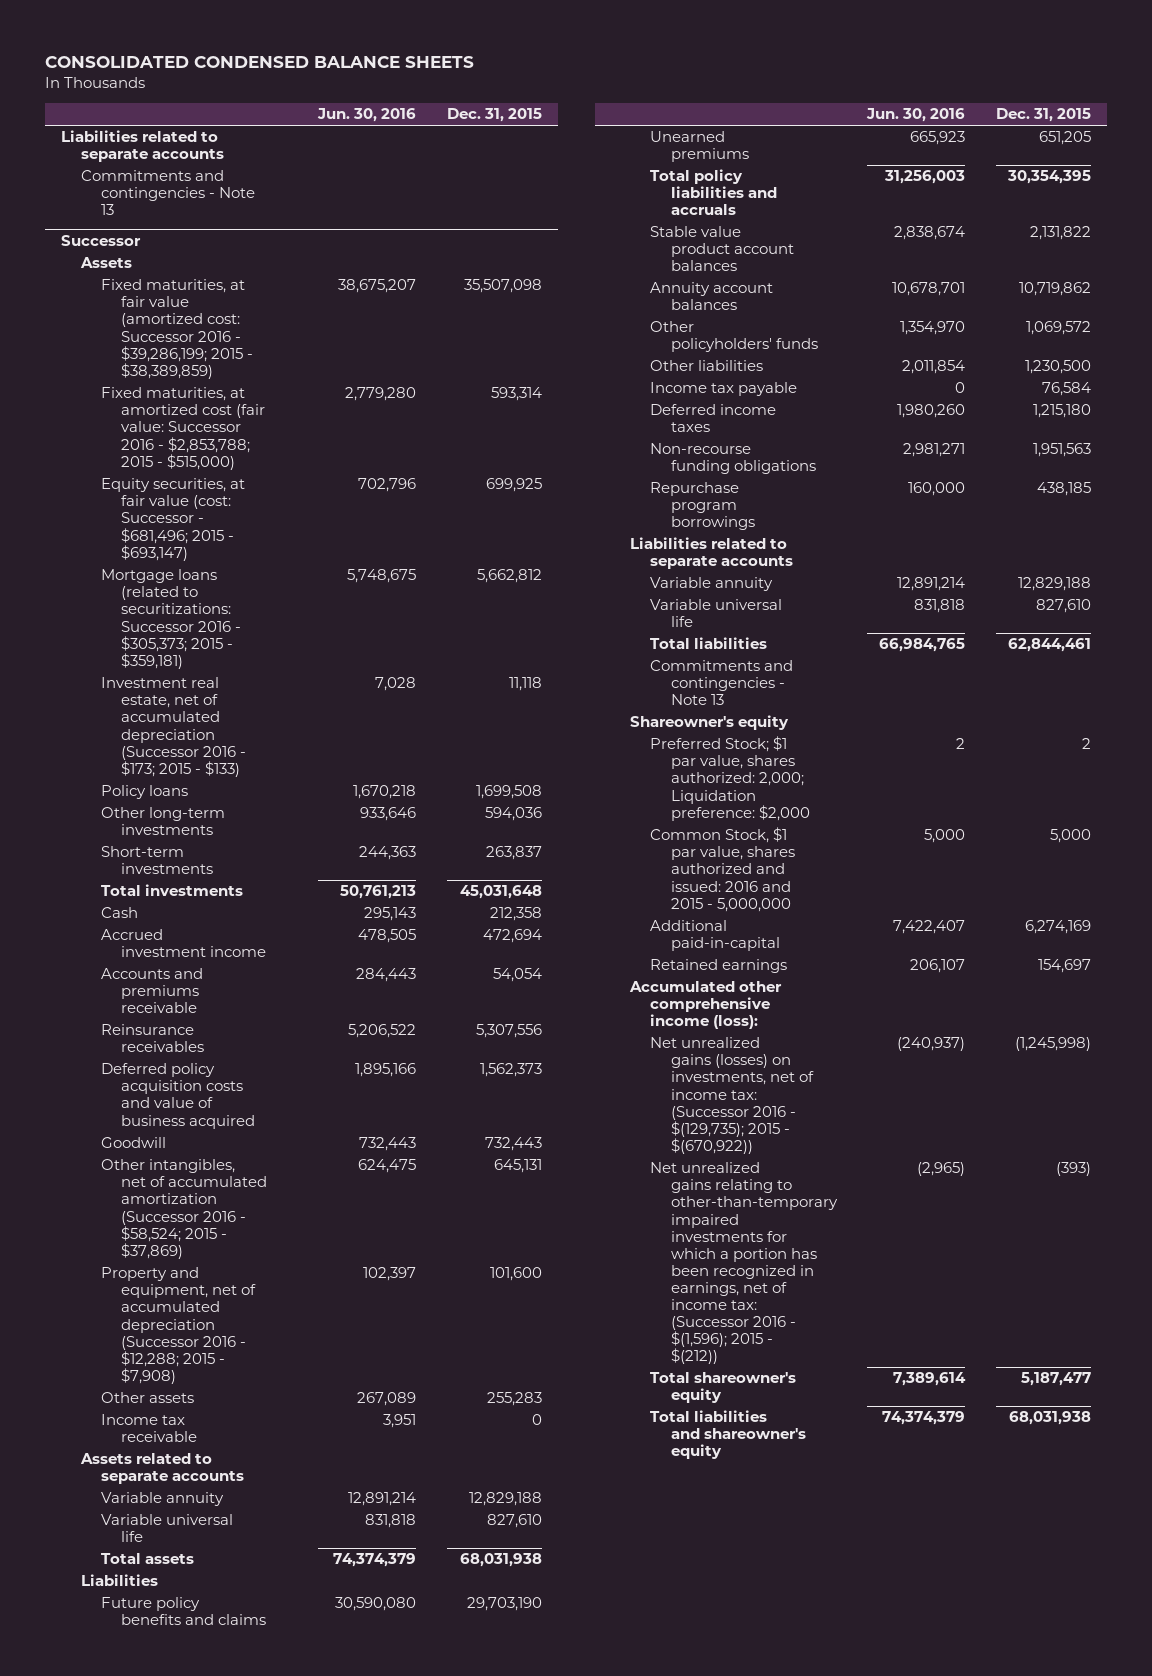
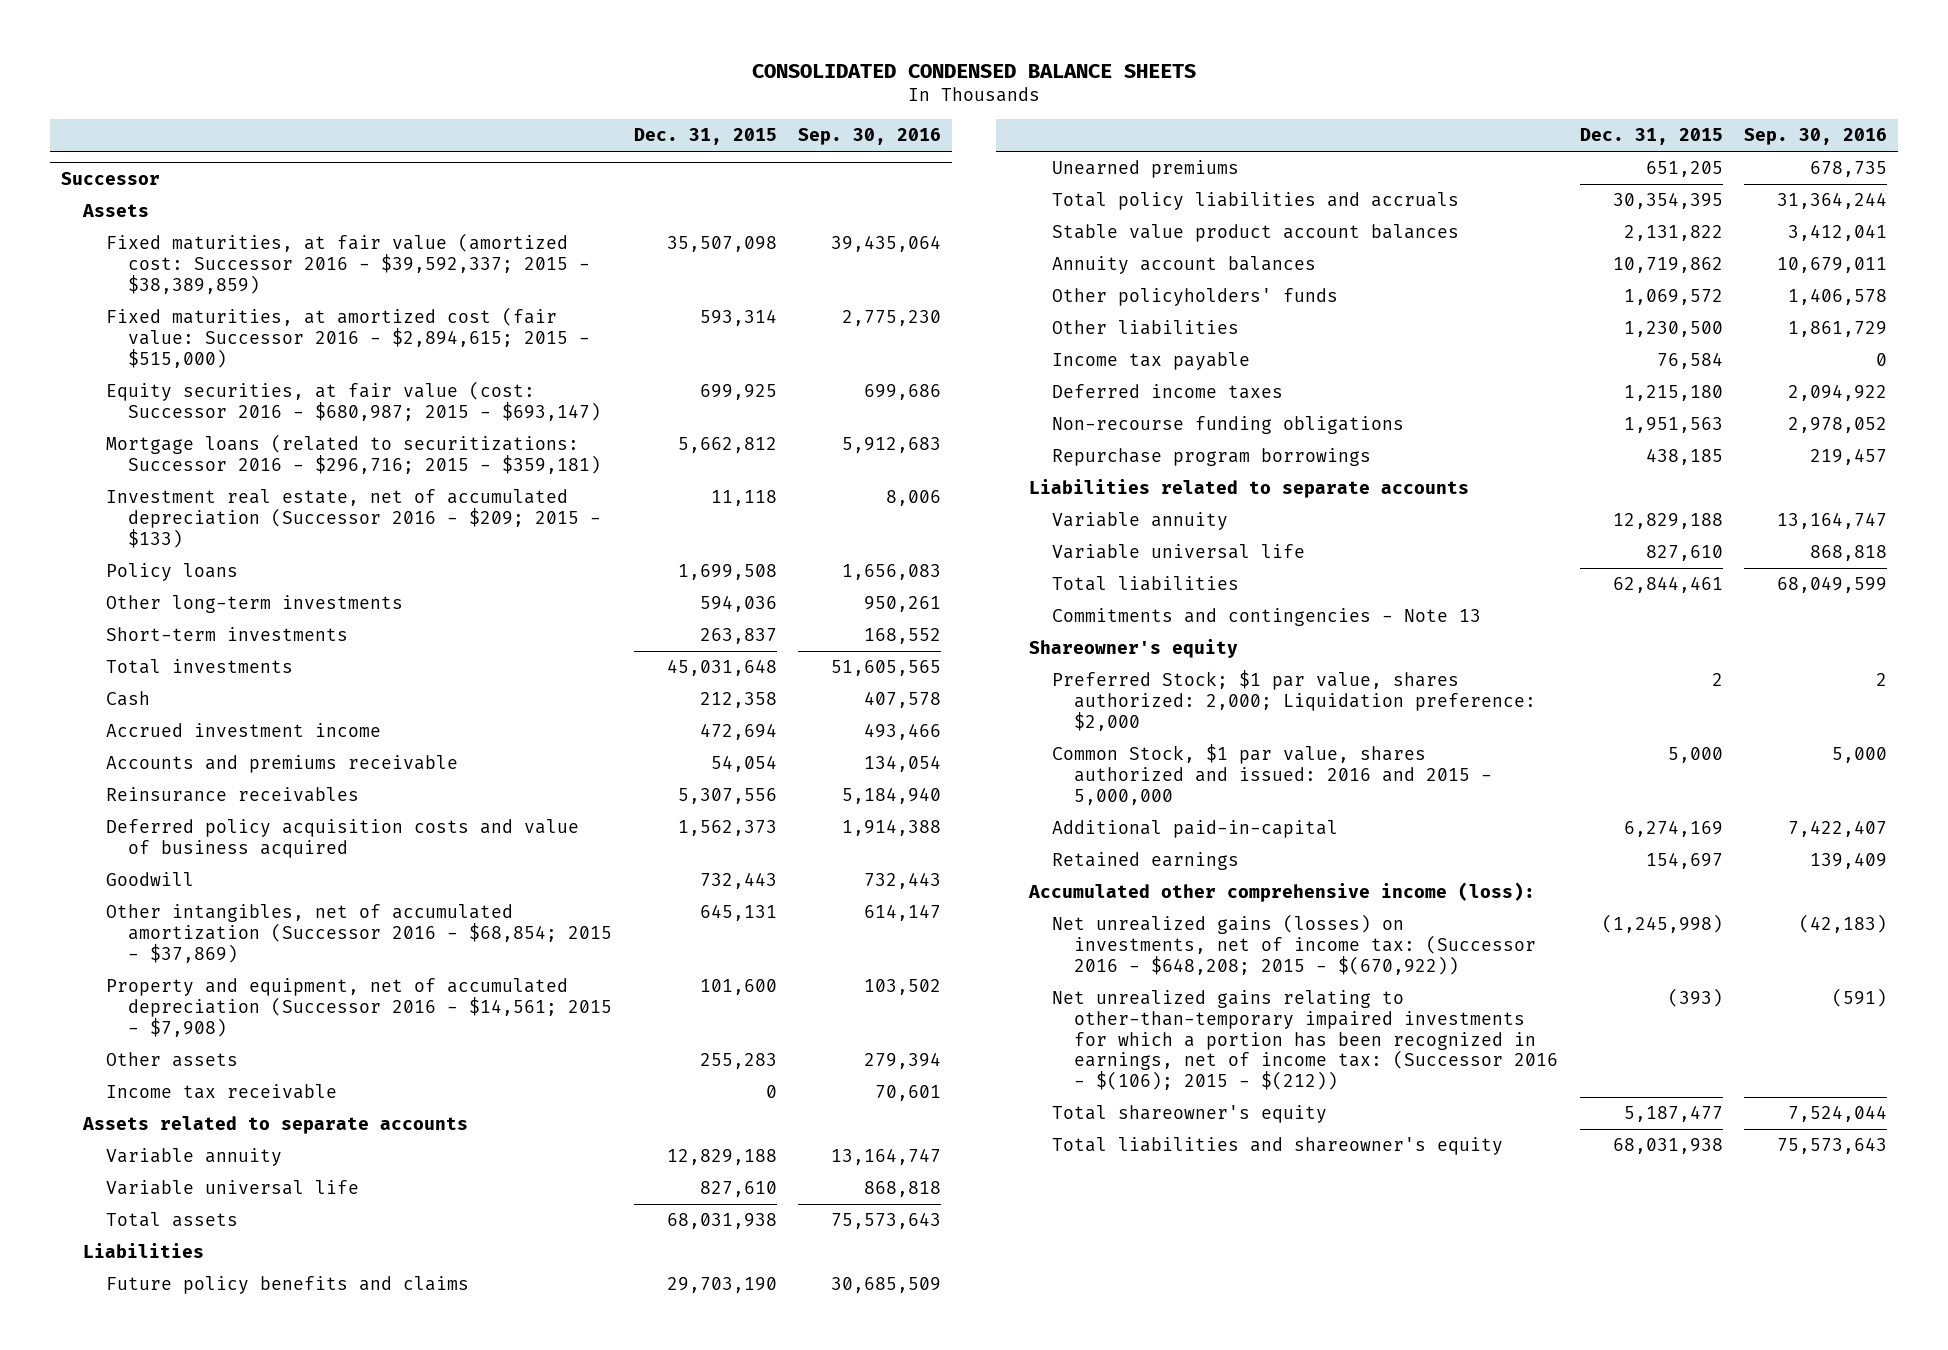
- | Jun. 30, 2016 | Dec. 31, 2015
+ | Dec. 31, 2015 | Sep. 30, 2016
- Liabilities related to separate accounts
- Commitments and contingencies - Note 13
@ Successor
- Fixed maturities, at fair value (amortized cost: Successor 2016 - $39,286,199; 2015 - $38,389,859) | 38,675,207 | 35,507,098
- Fixed maturities, at amortized cost (fair value: Successor 2016 - $2,853,788; 2015 - $515,000) | 2,779,280 | 593,314
- Equity securities, at fair value (cost: Successor - $681,496; 2015 - $693,147) | 702,796 | 699,925
- Mortgage loans (related to securitizations: Successor 2016 - $305,373; 2015 - $359,181) | 5,748,675 | 5,662,812
- Investment real estate, net of accumulated depreciation (Successor 2016 - $173; 2015 - $133) | 7,028 | 11,118
+ Fixed maturities, at fair value (amortized cost: Successor 2016 - $39,592,337; 2015 - $38,389,859) | 35,507,098 | 39,435,064
+ Fixed maturities, at amortized cost (fair value: Successor 2016 - $2,894,615; 2015 - $515,000) | 593,314 | 2,775,230
+ Equity securities, at fair value (cost: Successor 2016 - $680,987; 2015 - $693,147) | 699,925 | 699,686
+ Mortgage loans (related to securitizations: Successor 2016 - $296,716; 2015 - $359,181) | 5,662,812 | 5,912,683
+ Investment real estate, net of accumulated depreciation (Successor 2016 - $209; 2015 - $133) | 11,118 | 8,006
- Other intangibles, net of accumulated amortization (Successor 2016 - $58,524; 2015 - $37,869) | 624,475 | 645,131
- Property and equipment, net of accumulated depreciation (Successor 2016 - $12,288; 2015 - $7,908) | 102,397 | 101,600
+ Other intangibles, net of accumulated amortization (Successor 2016 - $68,854; 2015 - $37,869) | 645,131 | 614,147
+ Property and equipment, net of accumulated depreciation (Successor 2016 - $14,561; 2015 - $7,908) | 101,600 | 103,502
- Net unrealized gains (losses) on investments, net of income tax: (Successor 2016 - $(129,735); 2015 - $(670,922)) | (240,937) | (1,245,998)
- Net unrealized gains relating to other-than-temporary impaired investments for which a portion has been recognized in earnings, net of income tax: (Successor 2016 - $(1,596); 2015 - $(212)) | (2,965) | (393)
+ Net unrealized gains (losses) on investments, net of income tax: (Successor 2016 - $648,208; 2015 - $(670,922)) | (1,245,998) | (42,183)
+ Net unrealized gains relating to other-than-temporary impaired investments for which a portion has been recognized in earnings, net of income tax: (Successor 2016 - $(106); 2015 - $(212)) | (393) | (591)

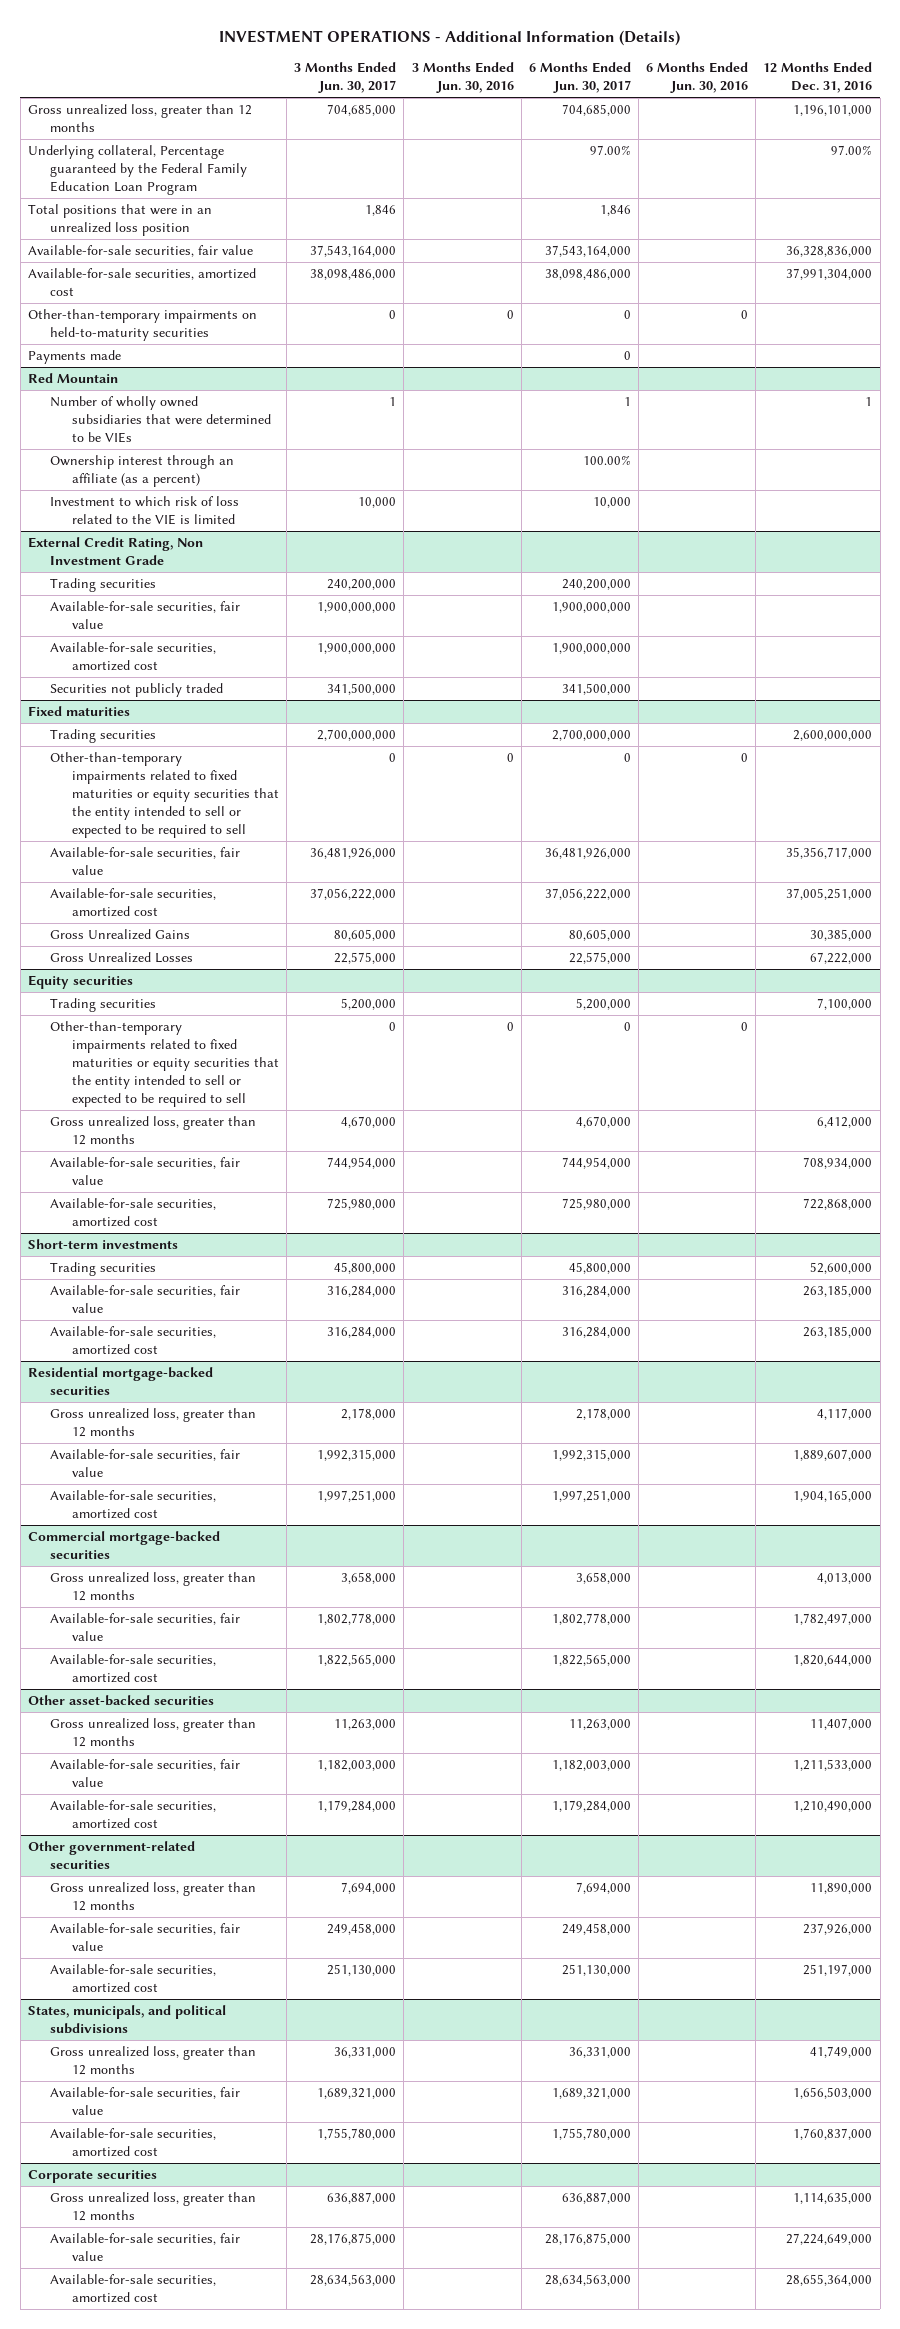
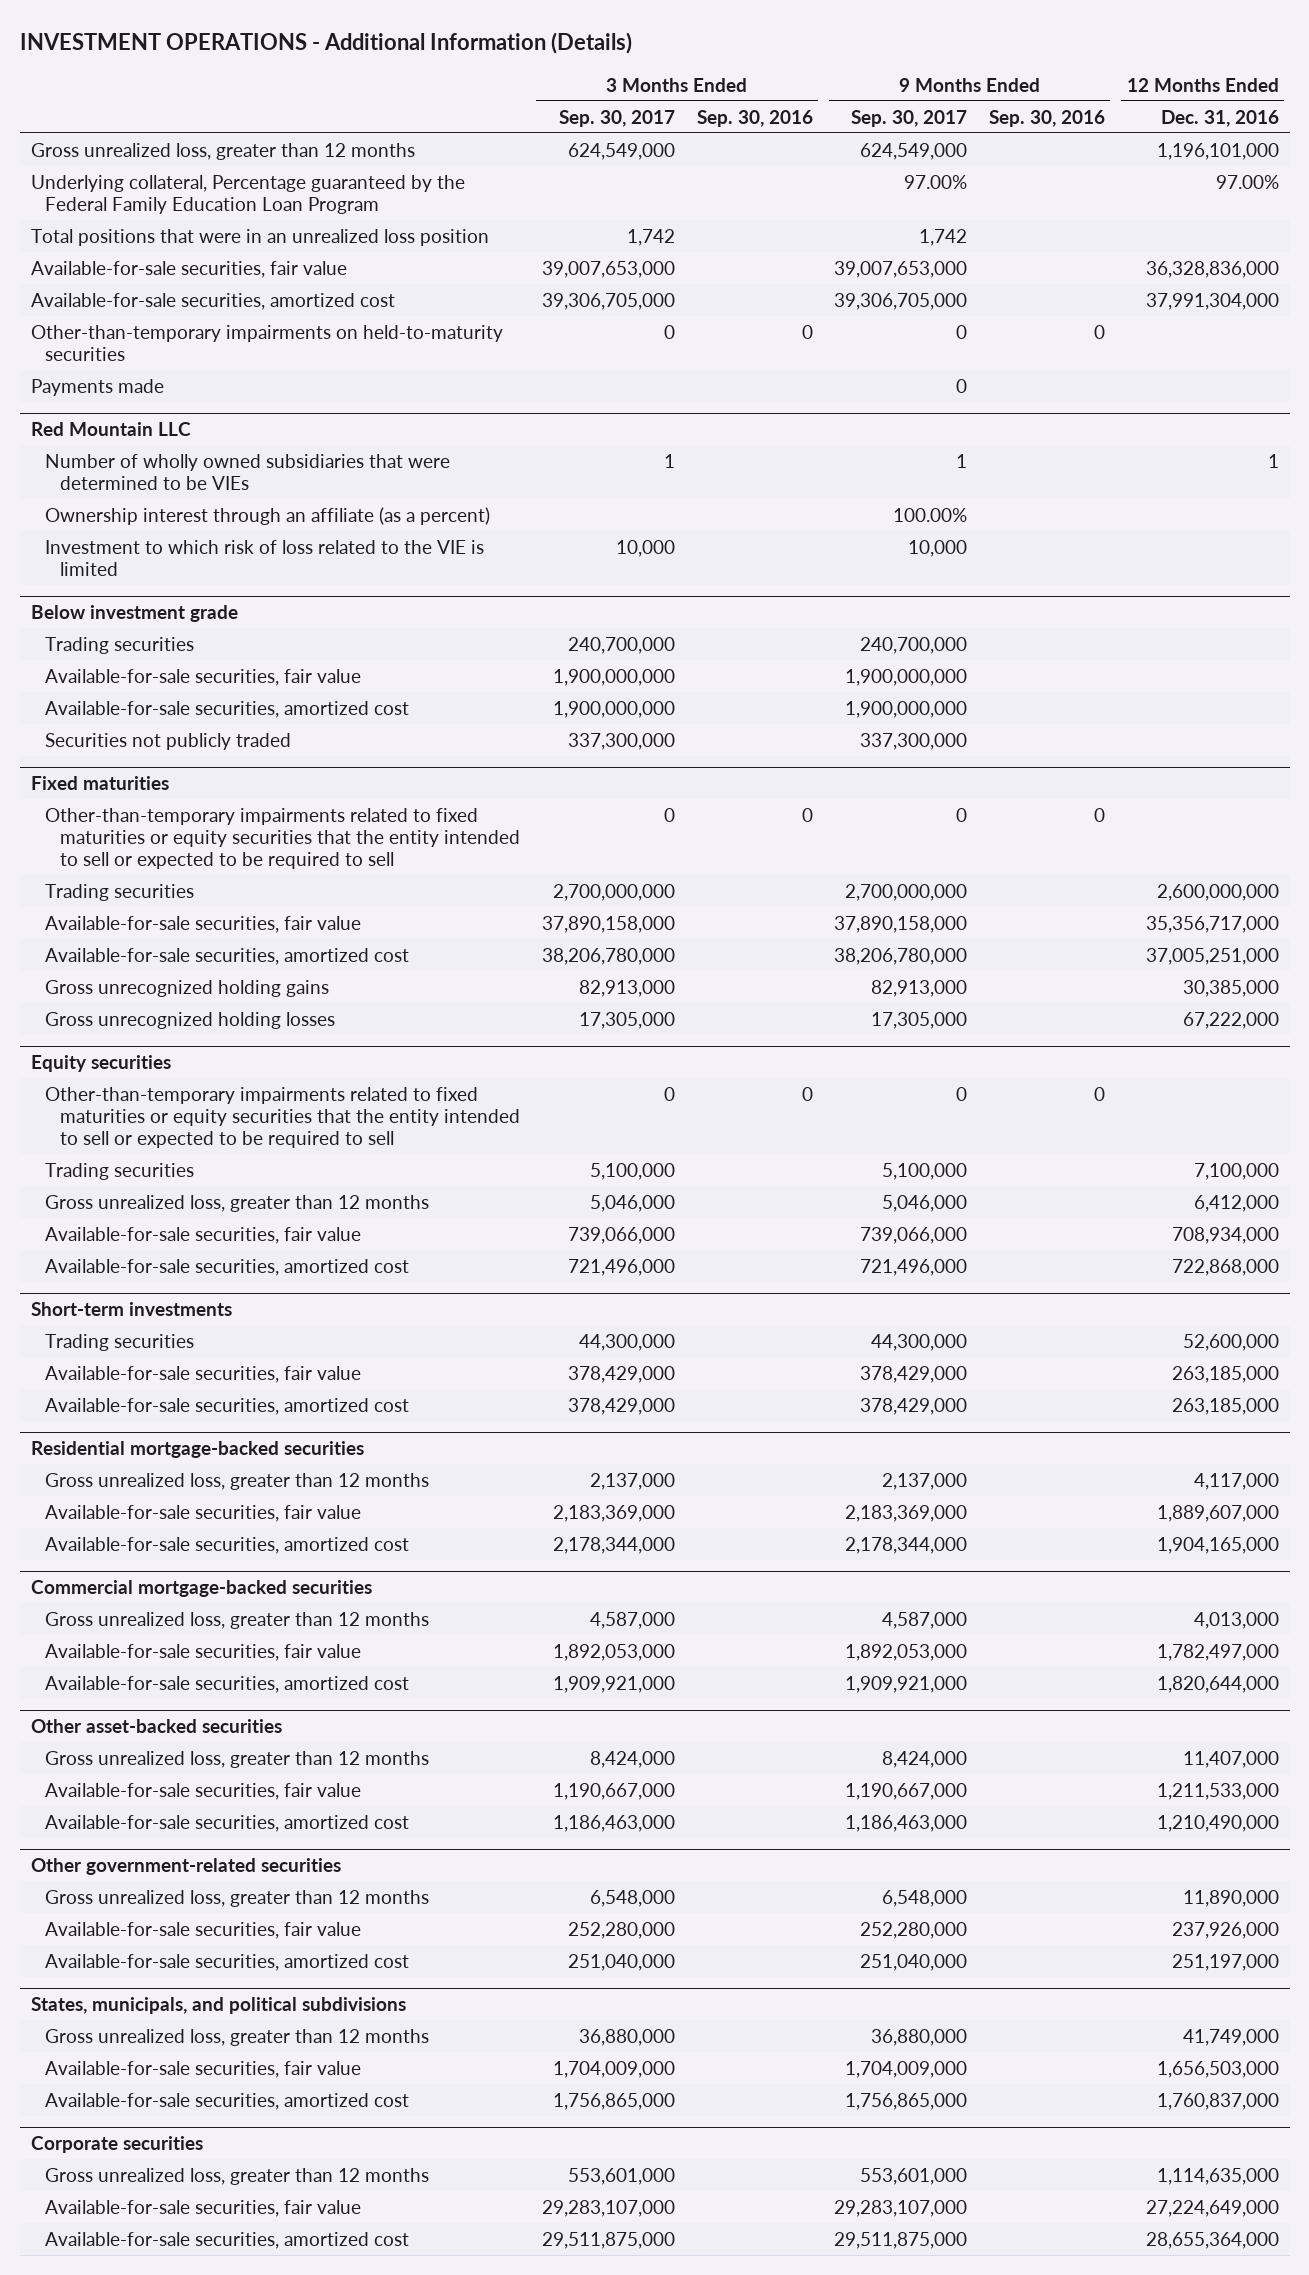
- | 3 Months Ended Jun. 30, 2017 | 3 Months Ended Jun. 30, 2016 | 6 Months Ended Jun. 30, 2017 | 6 Months Ended Jun. 30, 2016 | 12 Months Ended Dec. 31, 2016
+ | 3 Months Ended Sep. 30, 2017 | 3 Months Ended Sep. 30, 2016 | 9 Months Ended Sep. 30, 2017 | 9 Months Ended Sep. 30, 2016 | 12 Months Ended Dec. 31, 2016
- Red Mountain
+ Red Mountain LLC
- External Credit Rating, Non Investment Grade
+ Below investment grade
@ Fixed maturities
moved down: Trading securities | 2,700,000,000 | | 2,700,000,000 | | 2,600,000,000
- Gross Unrealized Gains | 80,605,000 | | 80,605,000 | | 30,385,000
- Gross Unrealized Losses | 22,575,000 | | 22,575,000 | | 67,222,000
+ Gross unrecognized holding gains | 82,913,000 | | 82,913,000 | | 30,385,000
+ Gross unrecognized holding losses | 17,305,000 | | 17,305,000 | | 67,222,000
@ Equity securities
moved down: Trading securities | 5,100,000 | | 5,100,000 | | 7,100,000

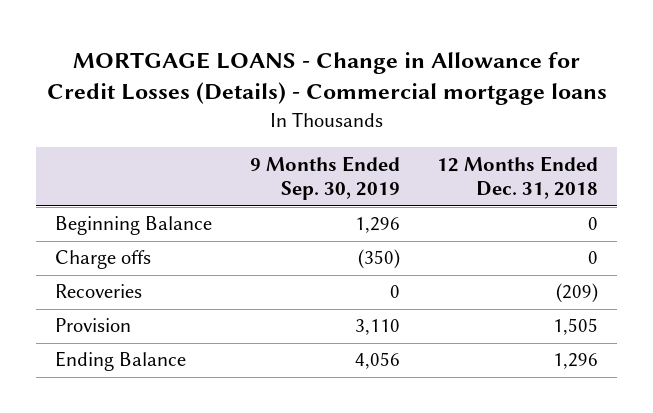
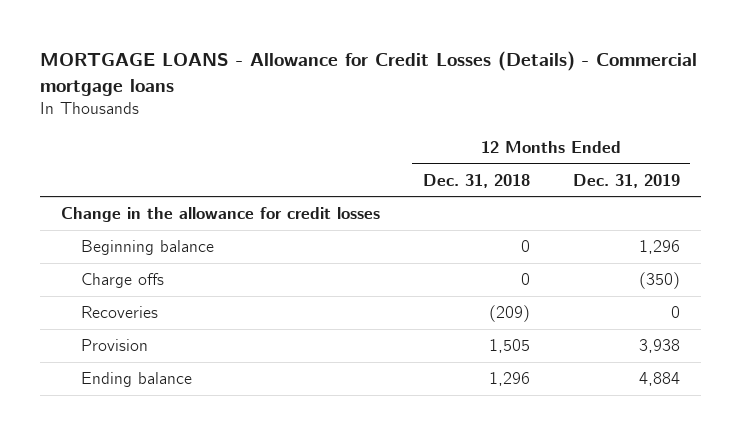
- MORTGAGE LOANS - Change in Allowance for Credit Losses (Details) - Commercial mortgage loans
+ MORTGAGE LOANS - Allowance for Credit Losses (Details) - Commercial mortgage loans
- | 9 Months Ended Sep. 30, 2019 | 12 Months Ended Dec. 31, 2018
+ | 12 Months Ended Dec. 31, 2018 | 12 Months Ended Dec. 31, 2019
- Beginning Balance | 1,296 | 0
+ Change in the allowance for credit losses
+ Beginning balance | 0 | 1,296
- Ending Balance | 4,056 | 1,296
+ Ending balance | 1,296 | 4,884

